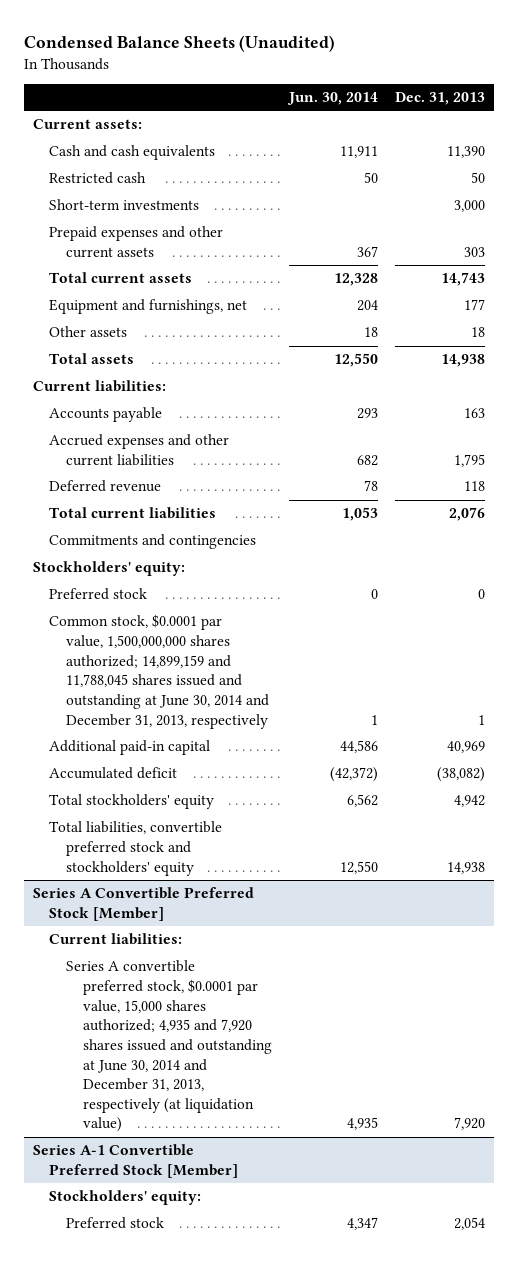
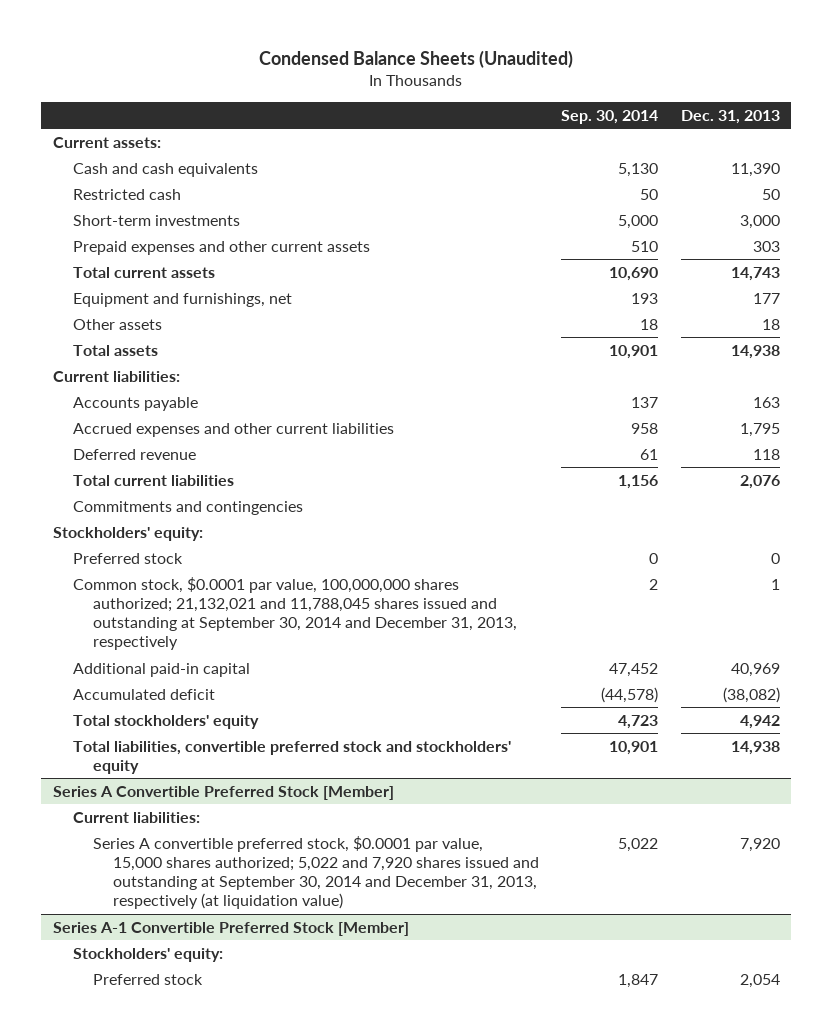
- | Jun. 30, 2014 | Dec. 31, 2013
+ | Sep. 30, 2014 | Dec. 31, 2013
- Common stock, $0.0001 par value, 1,500,000,000 shares authorized; 14,899,159 and 11,788,045 shares issued and outstanding at June 30, 2014 and December 31, 2013, respectively | 1 | 1
+ Common stock, $0.0001 par value, 100,000,000 shares authorized; 21,132,021 and 11,788,045 shares issued and outstanding at September 30, 2014 and December 31, 2013, respectively | 2 | 1
@ Series A Convertible Preferred Stock [Member]
- Series A convertible preferred stock, $0.0001 par value, 15,000 shares authorized; 4,935 and 7,920 shares issued and outstanding at June 30, 2014 and December 31, 2013, respectively (at liquidation value) | 4,935 | 7,920
+ Series A convertible preferred stock, $0.0001 par value, 15,000 shares authorized; 5,022 and 7,920 shares issued and outstanding at September 30, 2014 and December 31, 2013, respectively (at liquidation value) | 5,022 | 7,920

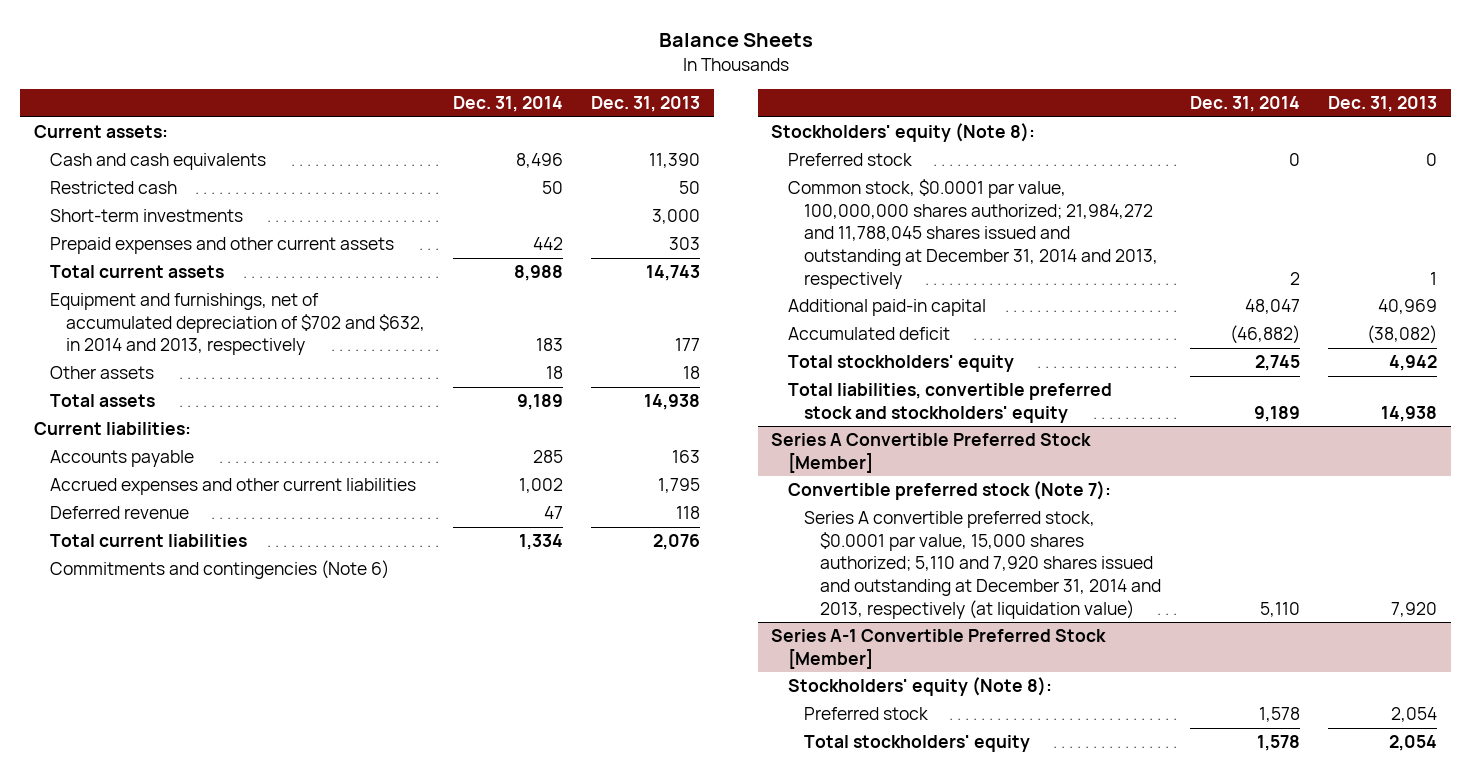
- Condensed Balance Sheets (Unaudited)
+ Balance Sheets
- | Sep. 30, 2014 | Dec. 31, 2013
+ | Dec. 31, 2014 | Dec. 31, 2013
- Equipment and furnishings, net | 193 | 177
+ Equipment and furnishings, net of accumulated depreciation of $702 and $632, in 2014 and 2013, respectively | 183 | 177
- Commitments and contingencies
- Stockholders' equity:
+ Commitments and contingencies (Note 6)
+ Stockholders' equity (Note 8):
- Common stock, $0.0001 par value, 100,000,000 shares authorized; 21,132,021 and 11,788,045 shares issued and outstanding at September 30, 2014 and December 31, 2013, respectively | 2 | 1
+ Common stock, $0.0001 par value, 100,000,000 shares authorized; 21,984,272 and 11,788,045 shares issued and outstanding at December 31, 2014 and 2013, respectively | 2 | 1
@ Series A Convertible Preferred Stock [Member]
- Current liabilities:
- Series A convertible preferred stock, $0.0001 par value, 15,000 shares authorized; 5,022 and 7,920 shares issued and outstanding at September 30, 2014 and December 31, 2013, respectively (at liquidation value) | 5,022 | 7,920
+ Convertible preferred stock (Note 7):
+ Series A convertible preferred stock, $0.0001 par value, 15,000 shares authorized; 5,110 and 7,920 shares issued and outstanding at December 31, 2014 and 2013, respectively (at liquidation value) | 5,110 | 7,920
@ Series A-1 Convertible Preferred Stock [Member]
- Stockholders' equity:
+ Stockholders' equity (Note 8):
+ Total stockholders' equity | 1,578 | 2,054

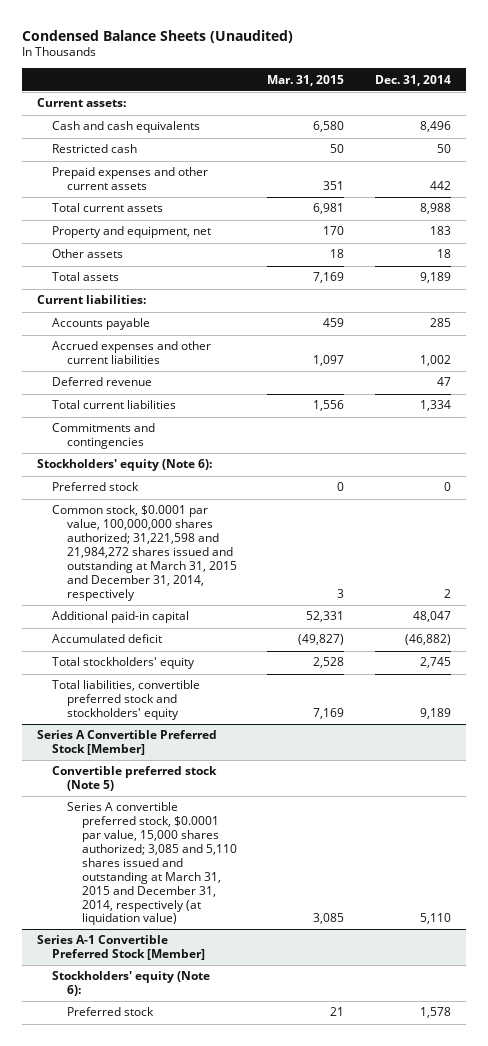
- Balance Sheets
+ Condensed Balance Sheets (Unaudited)
- | Dec. 31, 2014 | Dec. 31, 2013
+ | Mar. 31, 2015 | Dec. 31, 2014
- Short-term investments | | 3,000
- Equipment and furnishings, net of accumulated depreciation of $702 and $632, in 2014 and 2013, respectively | 183 | 177
+ Property and equipment, net | 170 | 183
- Commitments and contingencies (Note 6)
- Stockholders' equity (Note 8):
+ Commitments and contingencies
+ Stockholders' equity (Note 6):
- Common stock, $0.0001 par value, 100,000,000 shares authorized; 21,984,272 and 11,788,045 shares issued and outstanding at December 31, 2014 and 2013, respectively | 2 | 1
+ Common stock, $0.0001 par value, 100,000,000 shares authorized; 31,221,598 and 21,984,272 shares issued and outstanding at March 31, 2015 and December 31, 2014, respectively | 3 | 2
@ Series A Convertible Preferred Stock [Member]
- Convertible preferred stock (Note 7):
- Series A convertible preferred stock, $0.0001 par value, 15,000 shares authorized; 5,110 and 7,920 shares issued and outstanding at December 31, 2014 and 2013, respectively (at liquidation value) | 5,110 | 7,920
+ Convertible preferred stock (Note 5)
+ Series A convertible preferred stock, $0.0001 par value, 15,000 shares authorized; 3,085 and 5,110 shares issued and outstanding at March 31, 2015 and December 31, 2014, respectively (at liquidation value) | 3,085 | 5,110
@ Series A-1 Convertible Preferred Stock [Member]
- Stockholders' equity (Note 8):
+ Stockholders' equity (Note 6):
- Total stockholders' equity | 1,578 | 2,054

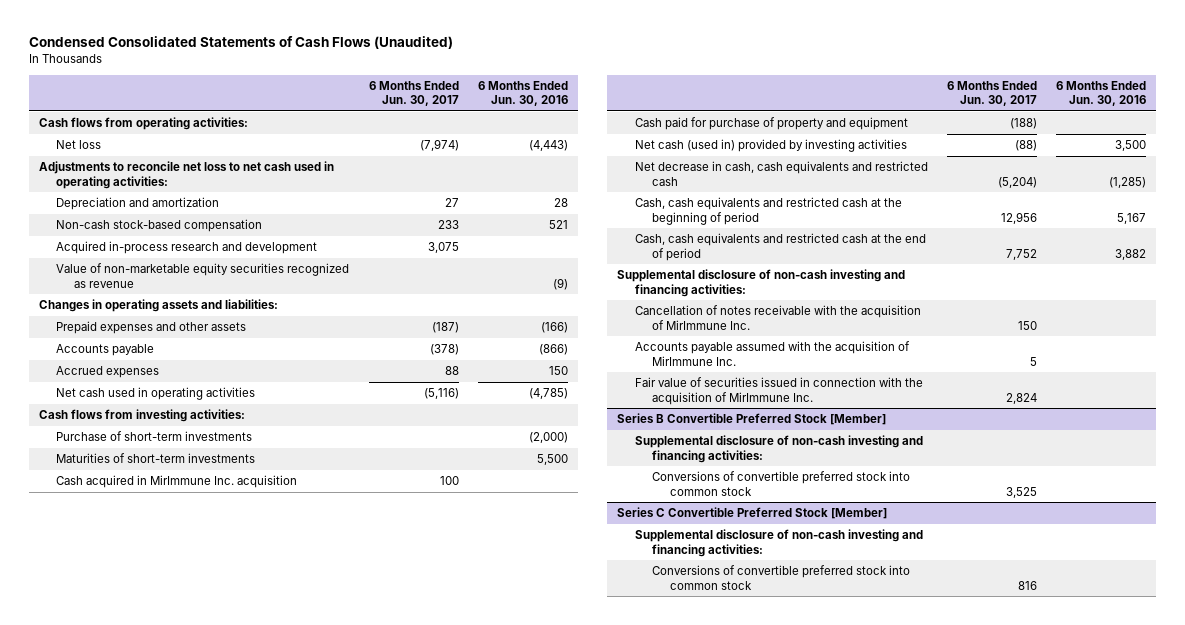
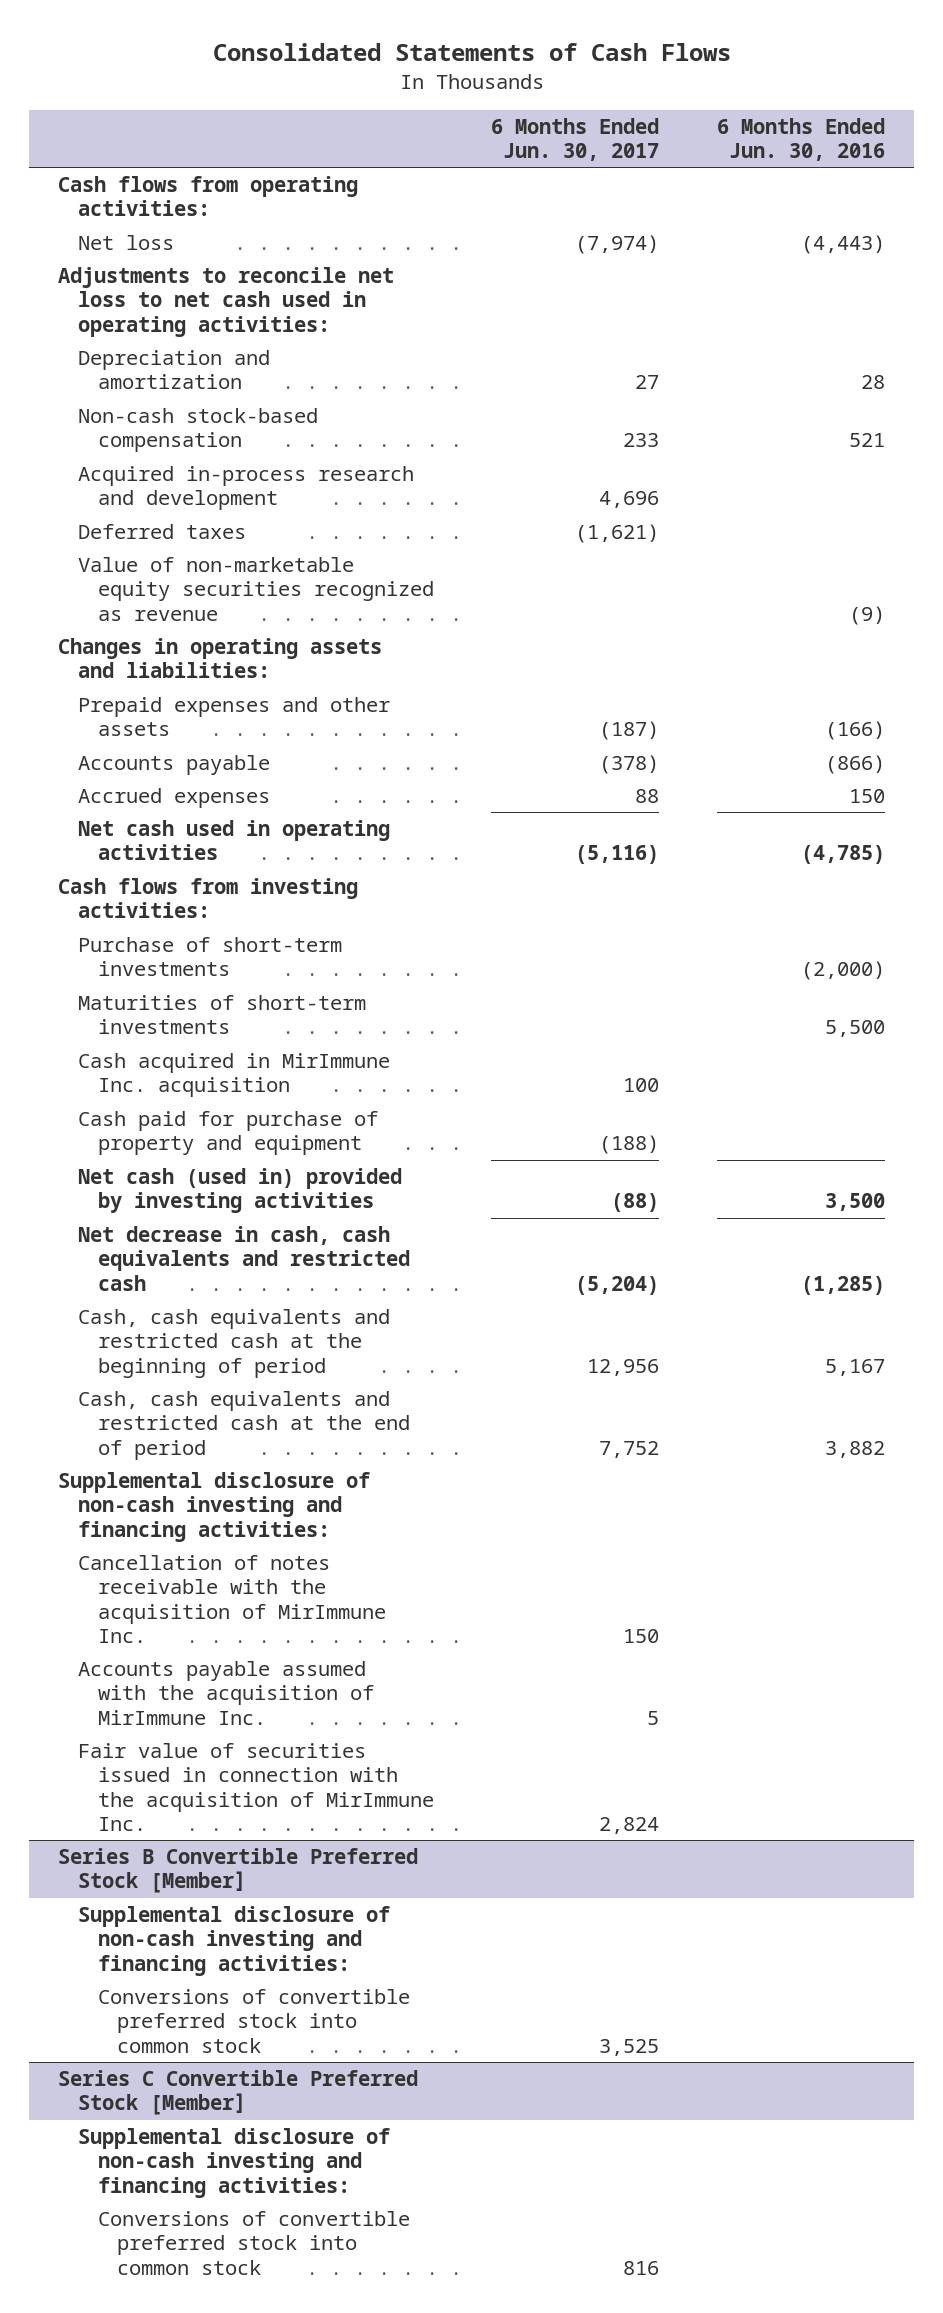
- Condensed Consolidated Statements of Cash Flows (Unaudited)
+ Consolidated Statements of Cash Flows
- Acquired in-process research and development | 3,075 |
+ Acquired in-process research and development | 4,696 |
+ Deferred taxes | (1,621) |

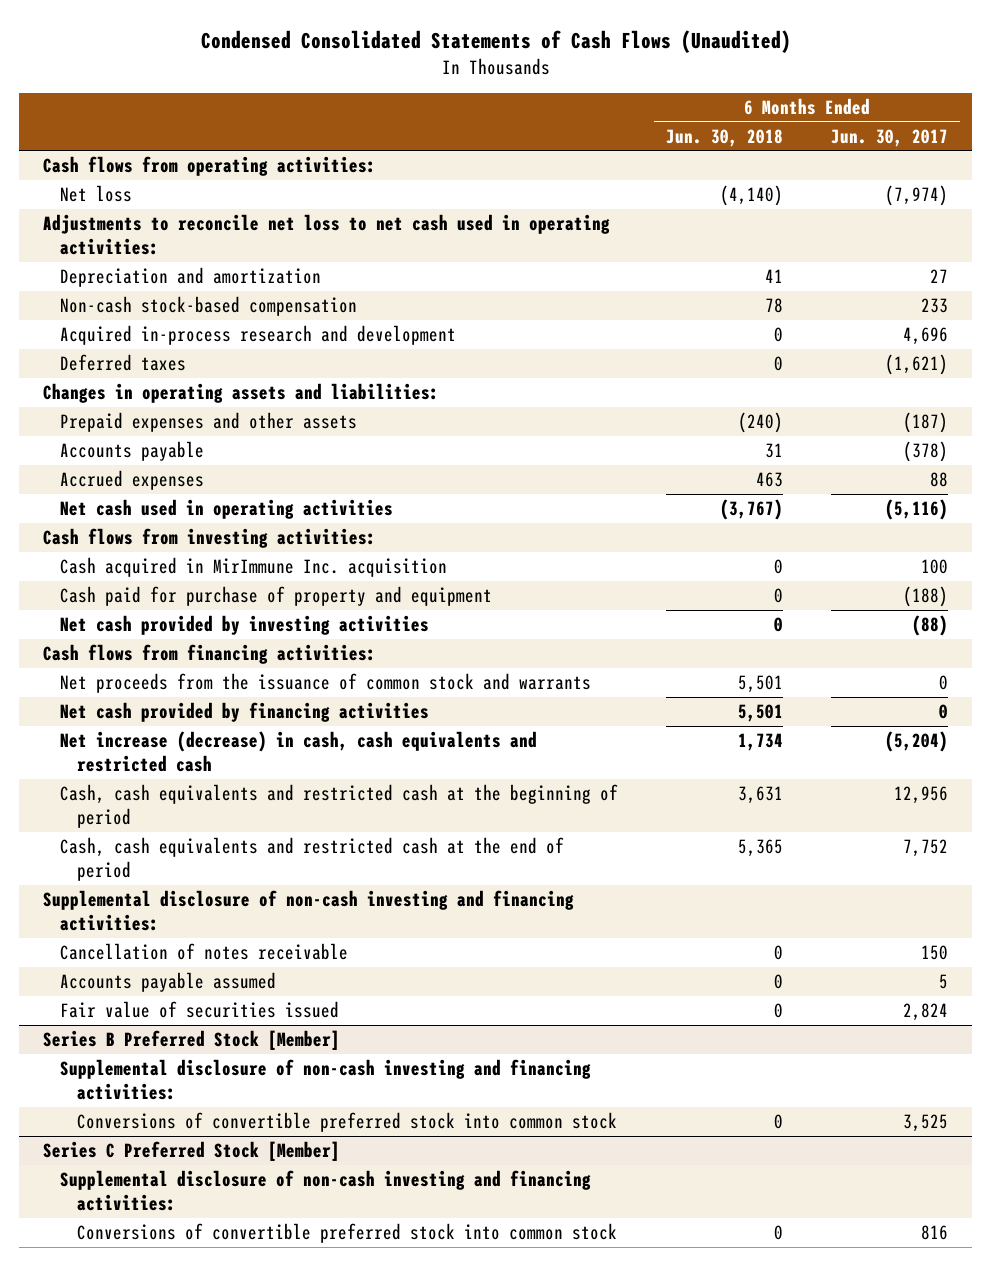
- Consolidated Statements of Cash Flows
+ Condensed Consolidated Statements of Cash Flows (Unaudited)
- | 6 Months Ended Jun. 30, 2017 | 6 Months Ended Jun. 30, 2016
+ | 6 Months Ended Jun. 30, 2018 | 6 Months Ended Jun. 30, 2017
- Value of non-marketable equity securities recognized as revenue | | (9)
- Purchase of short-term investments | | (2,000)
- Maturities of short-term investments | | 5,500
- Net cash (used in) provided by investing activities | (88) | 3,500
- Net decrease in cash, cash equivalents and restricted cash | (5,204) | (1,285)
+ Net cash provided by investing activities | 0 | (88)
+ Cash flows from financing activities:
+ Net proceeds from the issuance of common stock and warrants | 5,501 | 0
+ Net cash provided by financing activities | 5,501 | 0
+ Net increase (decrease) in cash, cash equivalents and restricted cash | 1,734 | (5,204)
- Cancellation of notes receivable with the acquisition of MirImmune Inc. | 150 |
- Accounts payable assumed with the acquisition of MirImmune Inc. | 5 |
- Fair value of securities issued in connection with the acquisition of MirImmune Inc. | 2,824 |
- Series B Convertible Preferred Stock [Member]
+ Cancellation of notes receivable | 0 | 150
+ Accounts payable assumed | 0 | 5
+ Fair value of securities issued | 0 | 2,824
+ Series B Preferred Stock [Member]
- Series C Convertible Preferred Stock [Member]
+ Series C Preferred Stock [Member]

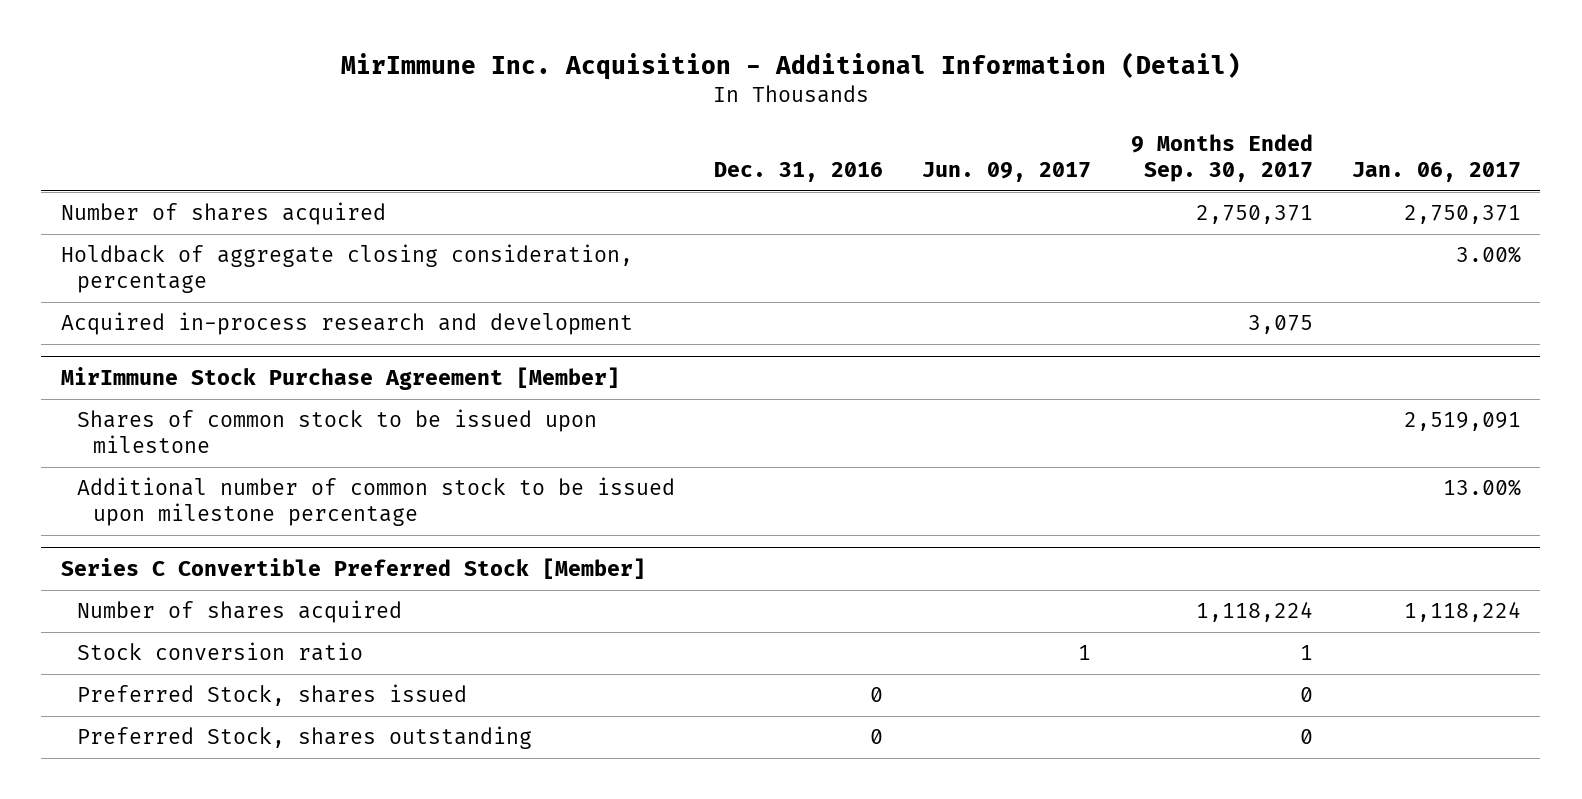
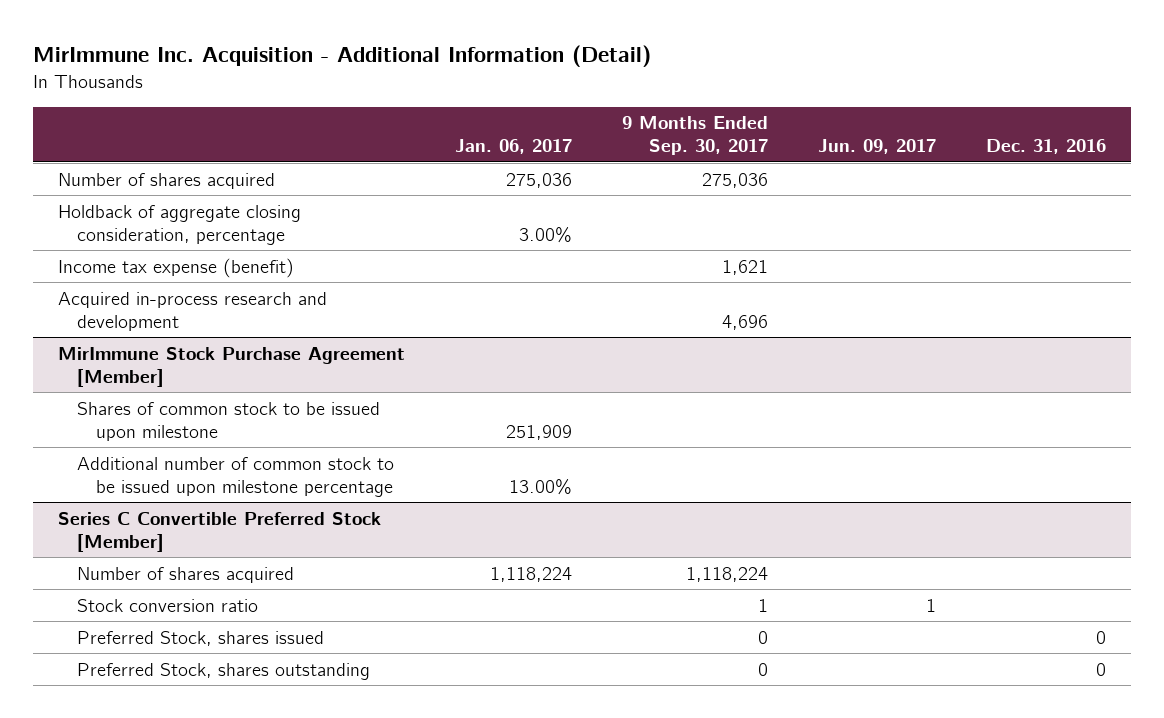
- | Dec. 31, 2016 | Jun. 09, 2017 | 9 Months Ended Sep. 30, 2017 | Jan. 06, 2017
+ | Jan. 06, 2017 | 9 Months Ended Sep. 30, 2017 | Jun. 09, 2017 | Dec. 31, 2016
- Number of shares acquired | | | 2,750,371 | 2,750,371
+ Number of shares acquired | 275,036 | 275,036 | |
- Acquired in-process research and development | | | 3,075 |
+ Income tax expense (benefit) | | 1,621 | |
+ Acquired in-process research and development | | 4,696 | |
@ MirImmune Stock Purchase Agreement [Member]
- Shares of common stock to be issued upon milestone | | | | 2,519,091
+ Shares of common stock to be issued upon milestone | 251,909 | | |

